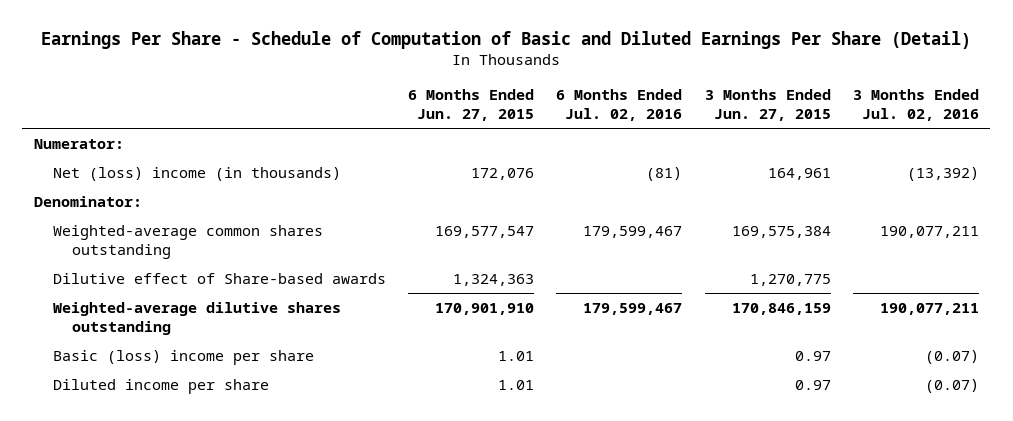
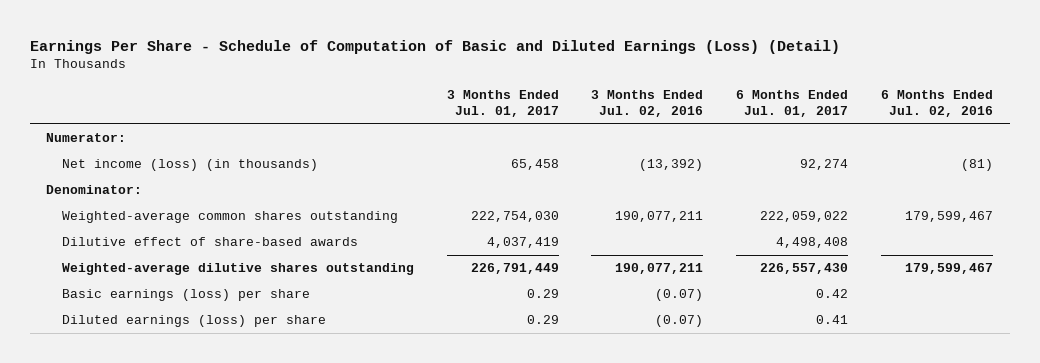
- Earnings Per Share - Schedule of Computation of Basic and Diluted Earnings Per Share (Detail)
+ Earnings Per Share - Schedule of Computation of Basic and Diluted Earnings (Loss) (Detail)
- | 6 Months Ended Jun. 27, 2015 | 6 Months Ended Jul. 02, 2016 | 3 Months Ended Jun. 27, 2015 | 3 Months Ended Jul. 02, 2016
+ | 3 Months Ended Jul. 01, 2017 | 3 Months Ended Jul. 02, 2016 | 6 Months Ended Jul. 01, 2017 | 6 Months Ended Jul. 02, 2016
- Net (loss) income (in thousands) | 172,076 | (81) | 164,961 | (13,392)
+ Net income (loss) (in thousands) | 65,458 | (13,392) | 92,274 | (81)
- Dilutive effect of Share-based awards | 1,324,363 | | 1,270,775 |
+ Dilutive effect of share-based awards | 4,037,419 | | 4,498,408 |
- Basic (loss) income per share | 1.01 | | 0.97 | (0.07)
- Diluted income per share | 1.01 | | 0.97 | (0.07)
+ Basic earnings (loss) per share | 0.29 | (0.07) | 0.42 |
+ Diluted earnings (loss) per share | 0.29 | (0.07) | 0.41 |

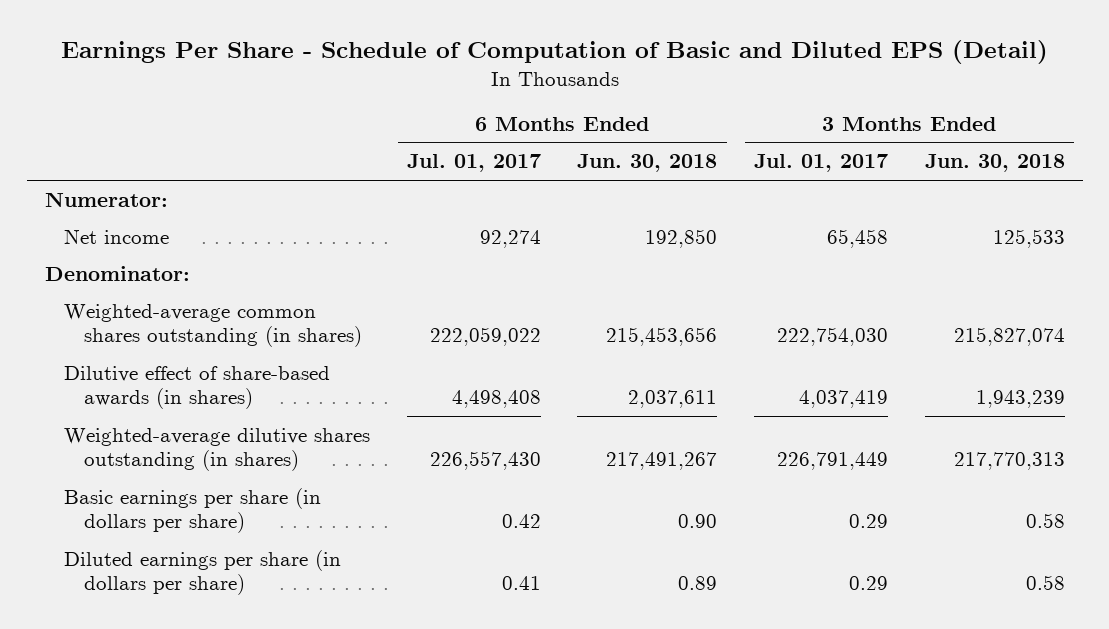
- Earnings Per Share - Schedule of Computation of Basic and Diluted Earnings (Loss) (Detail)
+ Earnings Per Share - Schedule of Computation of Basic and Diluted EPS (Detail)
- | 3 Months Ended Jul. 01, 2017 | 3 Months Ended Jul. 02, 2016 | 6 Months Ended Jul. 01, 2017 | 6 Months Ended Jul. 02, 2016
+ | 6 Months Ended Jul. 01, 2017 | 6 Months Ended Jun. 30, 2018 | 3 Months Ended Jul. 01, 2017 | 3 Months Ended Jun. 30, 2018
- Net income (loss) (in thousands) | 65,458 | (13,392) | 92,274 | (81)
+ Net income | 92,274 | 192,850 | 65,458 | 125,533
- Weighted-average common shares outstanding | 222,754,030 | 190,077,211 | 222,059,022 | 179,599,467
- Dilutive effect of share-based awards | 4,037,419 | | 4,498,408 |
- Weighted-average dilutive shares outstanding | 226,791,449 | 190,077,211 | 226,557,430 | 179,599,467
- Basic earnings (loss) per share | 0.29 | (0.07) | 0.42 |
- Diluted earnings (loss) per share | 0.29 | (0.07) | 0.41 |
+ Weighted-average common shares outstanding (in shares) | 222,059,022 | 215,453,656 | 222,754,030 | 215,827,074
+ Dilutive effect of share-based awards (in shares) | 4,498,408 | 2,037,611 | 4,037,419 | 1,943,239
+ Weighted-average dilutive shares outstanding (in shares) | 226,557,430 | 217,491,267 | 226,791,449 | 217,770,313
+ Basic earnings per share (in dollars per share) | 0.42 | 0.90 | 0.29 | 0.58
+ Diluted earnings per share (in dollars per share) | 0.41 | 0.89 | 0.29 | 0.58

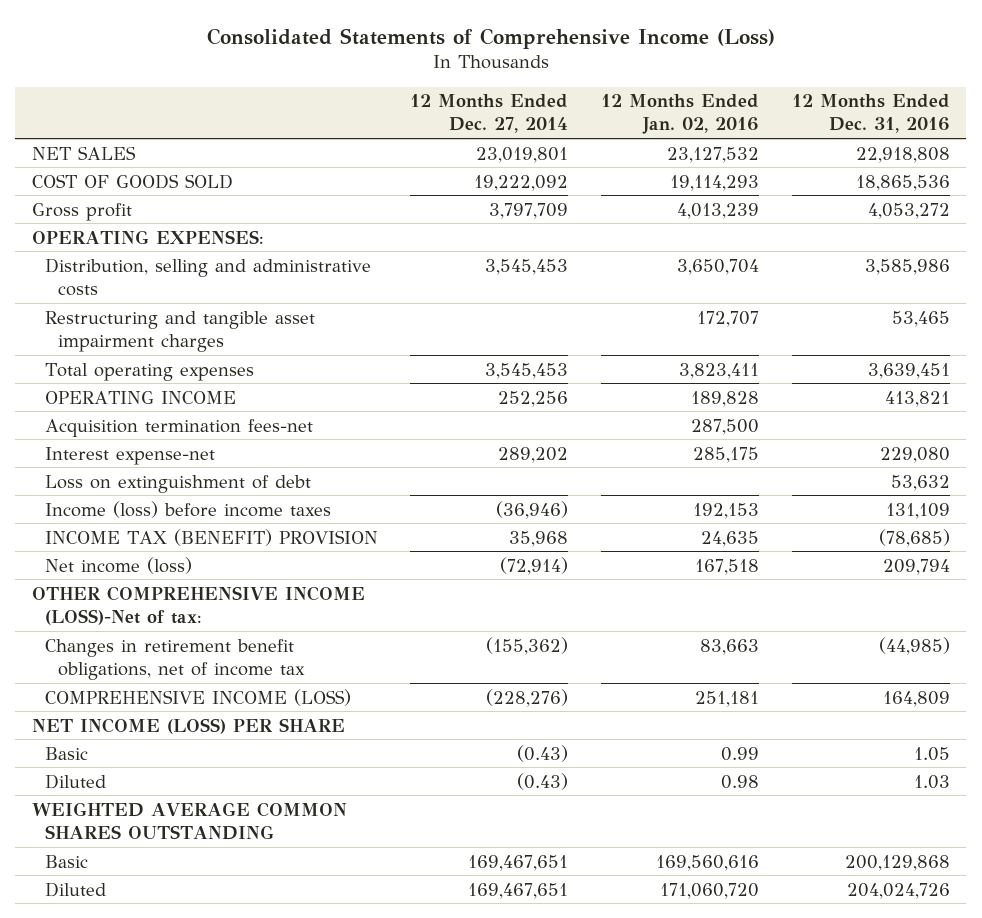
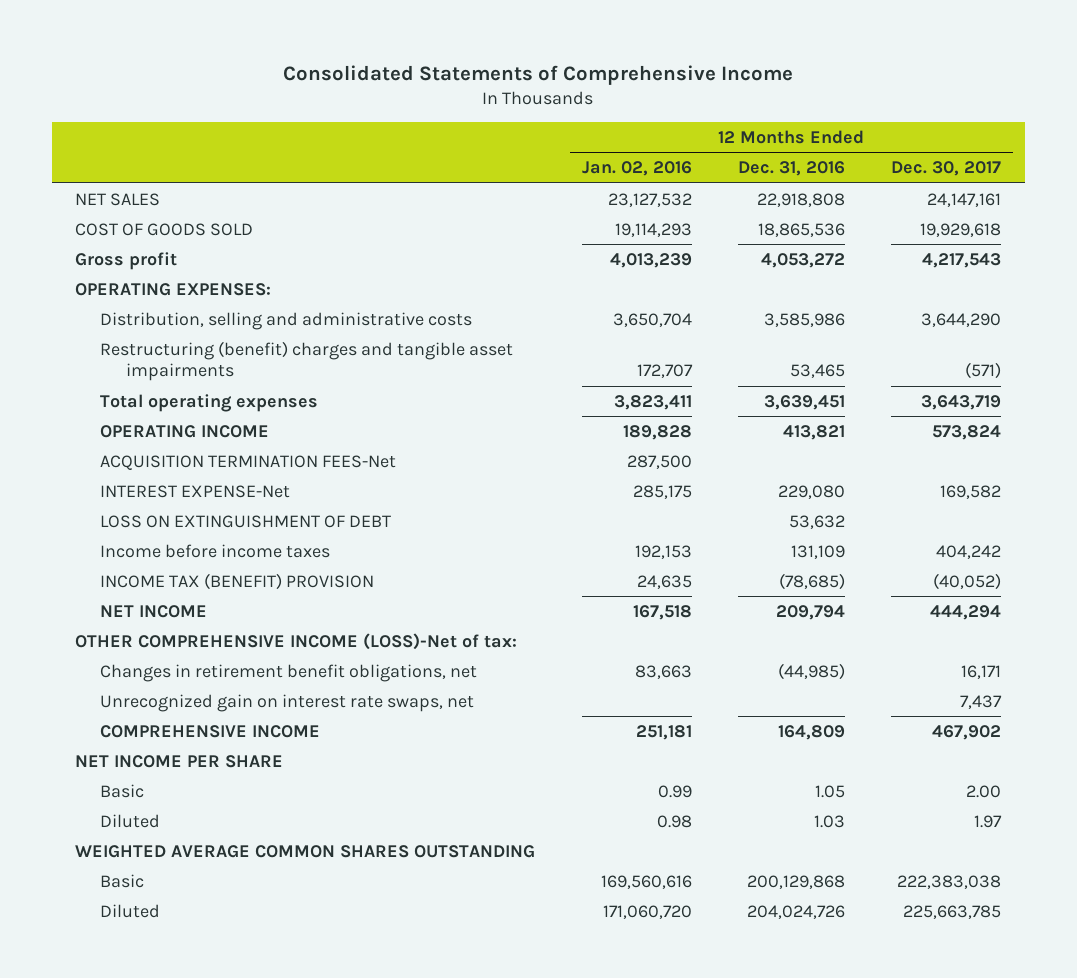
- Consolidated Statements of Comprehensive Income (Loss)
+ Consolidated Statements of Comprehensive Income
- | 12 Months Ended Dec. 27, 2014 | 12 Months Ended Jan. 02, 2016 | 12 Months Ended Dec. 31, 2016
+ | 12 Months Ended Jan. 02, 2016 | 12 Months Ended Dec. 31, 2016 | 12 Months Ended Dec. 30, 2017
- Restructuring and tangible asset impairment charges | | 172,707 | 53,465
+ Restructuring (benefit) charges and tangible asset impairments | 172,707 | 53,465 | (571)
- Acquisition termination fees-net | | 287,500 |
- Interest expense-net | 289,202 | 285,175 | 229,080
- Loss on extinguishment of debt | | | 53,632
- Income (loss) before income taxes | (36,946) | 192,153 | 131,109
+ ACQUISITION TERMINATION FEES-Net | 287,500 | |
+ INTEREST EXPENSE-Net | 285,175 | 229,080 | 169,582
+ LOSS ON EXTINGUISHMENT OF DEBT | | 53,632 |
+ Income before income taxes | 192,153 | 131,109 | 404,242
- Net income (loss) | (72,914) | 167,518 | 209,794
+ NET INCOME | 167,518 | 209,794 | 444,294
- Changes in retirement benefit obligations, net of income tax | (155,362) | 83,663 | (44,985)
- COMPREHENSIVE INCOME (LOSS) | (228,276) | 251,181 | 164,809
- NET INCOME (LOSS) PER SHARE
+ Changes in retirement benefit obligations, net | 83,663 | (44,985) | 16,171
+ Unrecognized gain on interest rate swaps, net | | | 7,437
+ COMPREHENSIVE INCOME | 251,181 | 164,809 | 467,902
+ NET INCOME PER SHARE

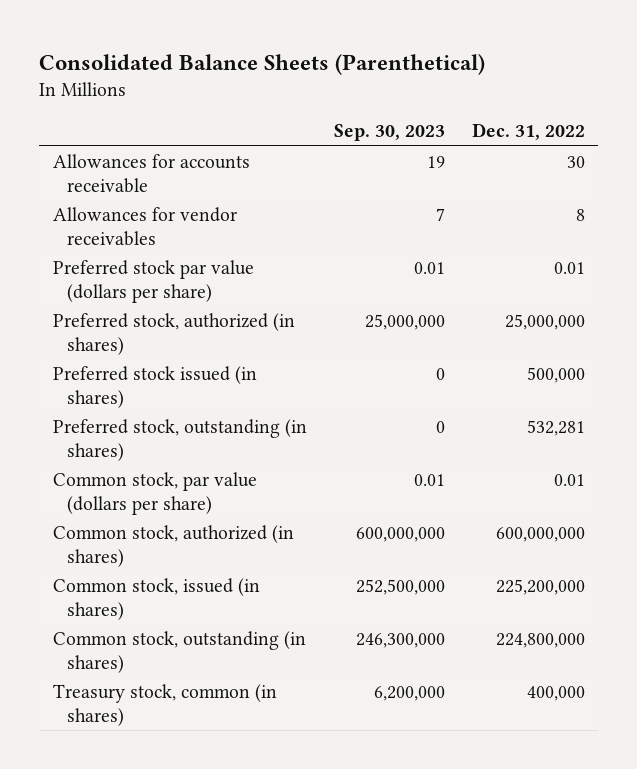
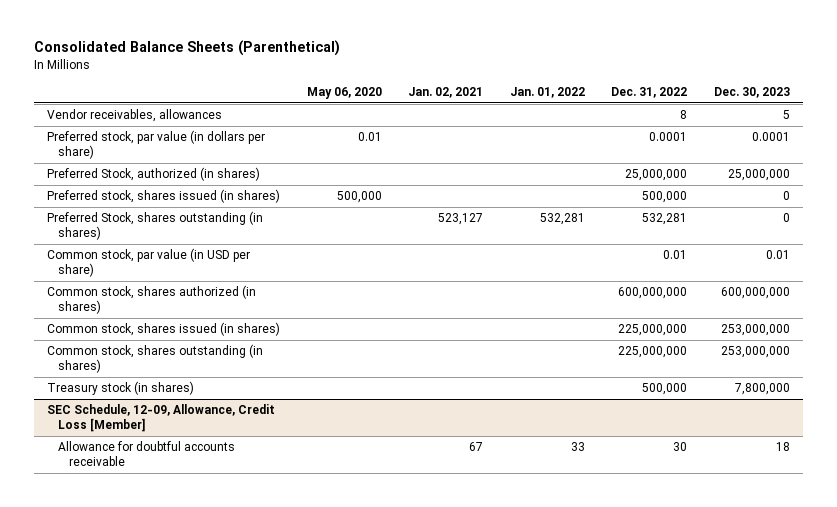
- | Sep. 30, 2023 | Dec. 31, 2022
+ | May 06, 2020 | Jan. 02, 2021 | Jan. 01, 2022 | Dec. 31, 2022 | Dec. 30, 2023
- Allowances for accounts receivable | 19 | 30
- Allowances for vendor receivables | 7 | 8
- Preferred stock par value (dollars per share) | 0.01 | 0.01
- Preferred stock, authorized (in shares) | 25,000,000 | 25,000,000
- Preferred stock issued (in shares) | 0 | 500,000
- Preferred stock, outstanding (in shares) | 0 | 532,281
- Common stock, par value (dollars per share) | 0.01 | 0.01
- Common stock, authorized (in shares) | 600,000,000 | 600,000,000
- Common stock, issued (in shares) | 252,500,000 | 225,200,000
- Common stock, outstanding (in shares) | 246,300,000 | 224,800,000
- Treasury stock, common (in shares) | 6,200,000 | 400,000
+ Vendor receivables, allowances | | | | 8 | 5
+ Preferred stock, par value (in dollars per share) | 0.01 | | | 0.0001 | 0.0001
+ Preferred Stock, authorized (in shares) | | | | 25,000,000 | 25,000,000
+ Preferred stock, shares issued (in shares) | 500,000 | | | 500,000 | 0
+ Preferred Stock, shares outstanding (in shares) | | 523,127 | 532,281 | 532,281 | 0
+ Common stock, par value (in USD per share) | | | | 0.01 | 0.01
+ Common stock, shares authorized (in shares) | | | | 600,000,000 | 600,000,000
+ Common stock, shares issued (in shares) | | | | 225,000,000 | 253,000,000
+ Common stock, shares outstanding (in shares) | | | | 225,000,000 | 253,000,000
+ Treasury stock (in shares) | | | | 500,000 | 7,800,000
+ SEC Schedule, 12-09, Allowance, Credit Loss [Member]
+ Allowance for doubtful accounts receivable | | 67 | 33 | 30 | 18

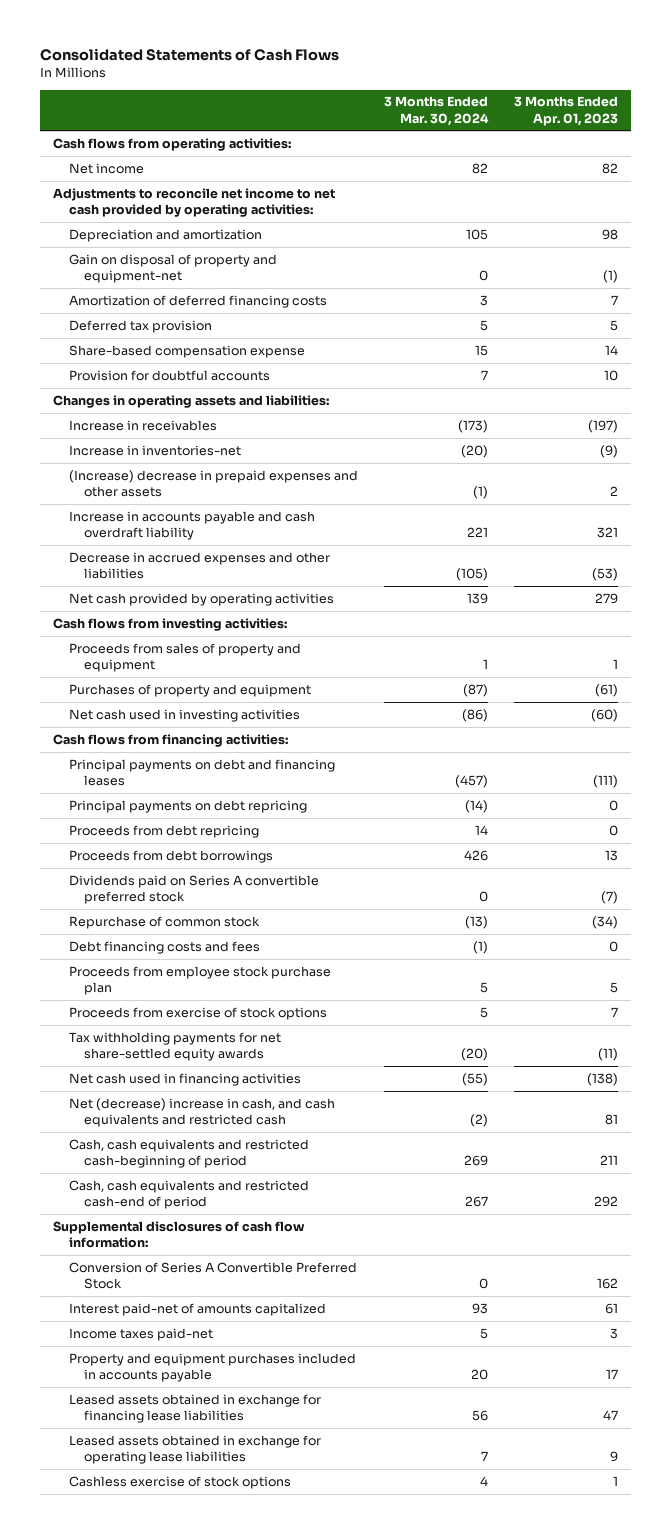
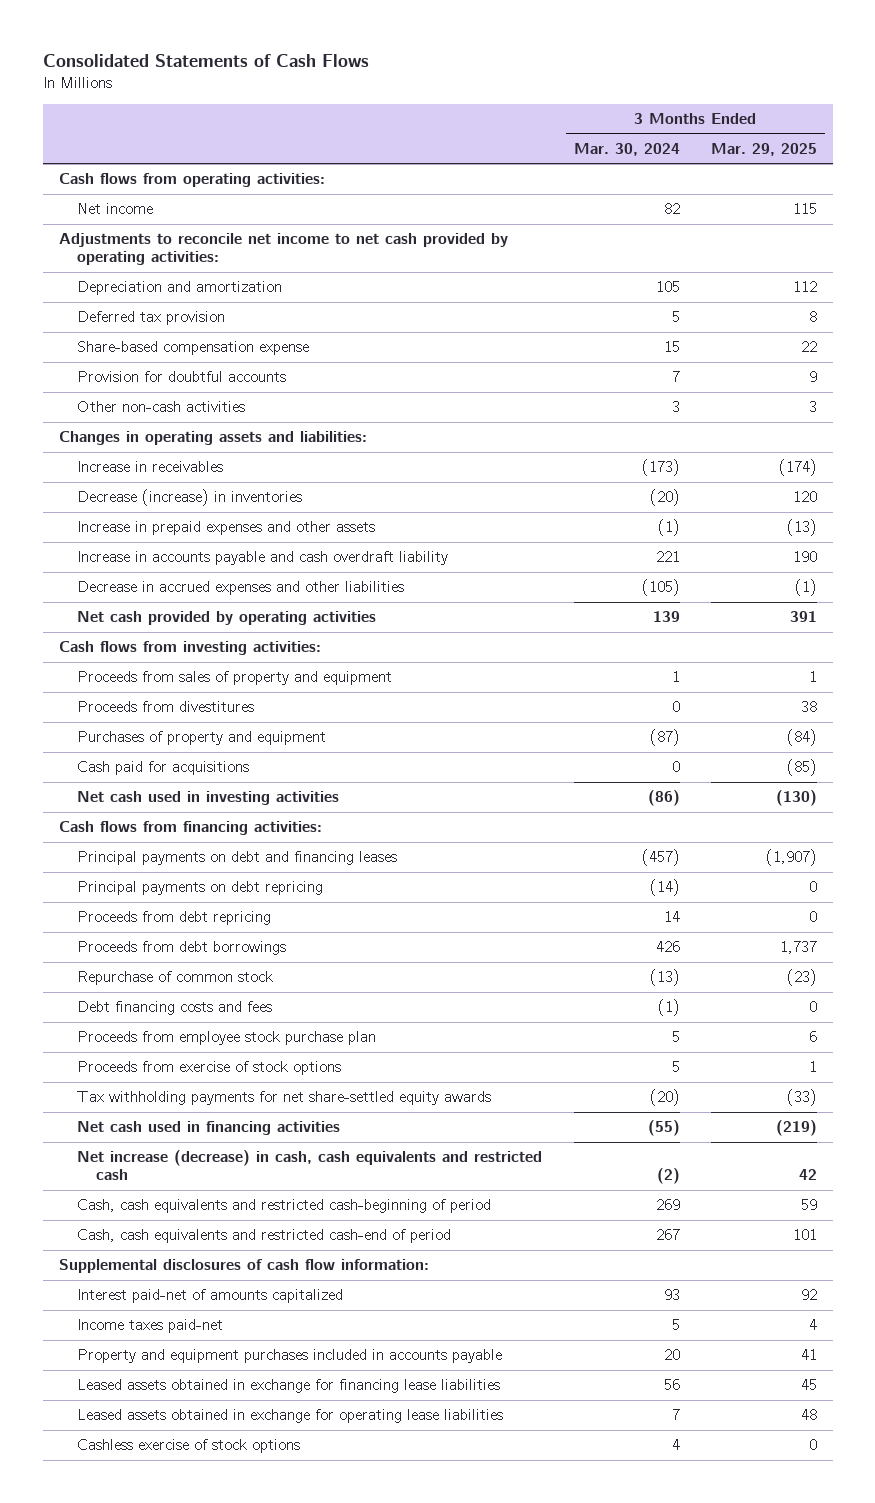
- | 3 Months Ended Mar. 30, 2024 | 3 Months Ended Apr. 01, 2023
+ | 3 Months Ended Mar. 30, 2024 | 3 Months Ended Mar. 29, 2025
- Gain on disposal of property and equipment-net | 0 | (1)
- Amortization of deferred financing costs | 3 | 7
+ Other non-cash activities | 3 | 3
- Increase in inventories-net | (20) | (9)
- (Increase) decrease in prepaid expenses and other assets | (1) | 2
+ Decrease (increase) in inventories | (20) | 120
+ Increase in prepaid expenses and other assets | (1) | (13)
+ Proceeds from divestitures | 0 | 38
+ Cash paid for acquisitions | 0 | (85)
- Dividends paid on Series A convertible preferred stock | 0 | (7)
- Net (decrease) increase in cash, and cash equivalents and restricted cash | (2) | 81
+ Net increase (decrease) in cash, cash equivalents and restricted cash | (2) | 42
- Conversion of Series A Convertible Preferred Stock | 0 | 162

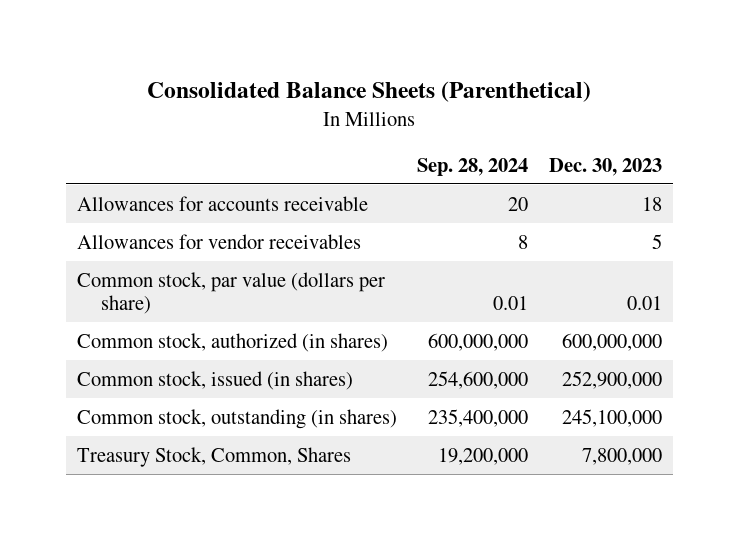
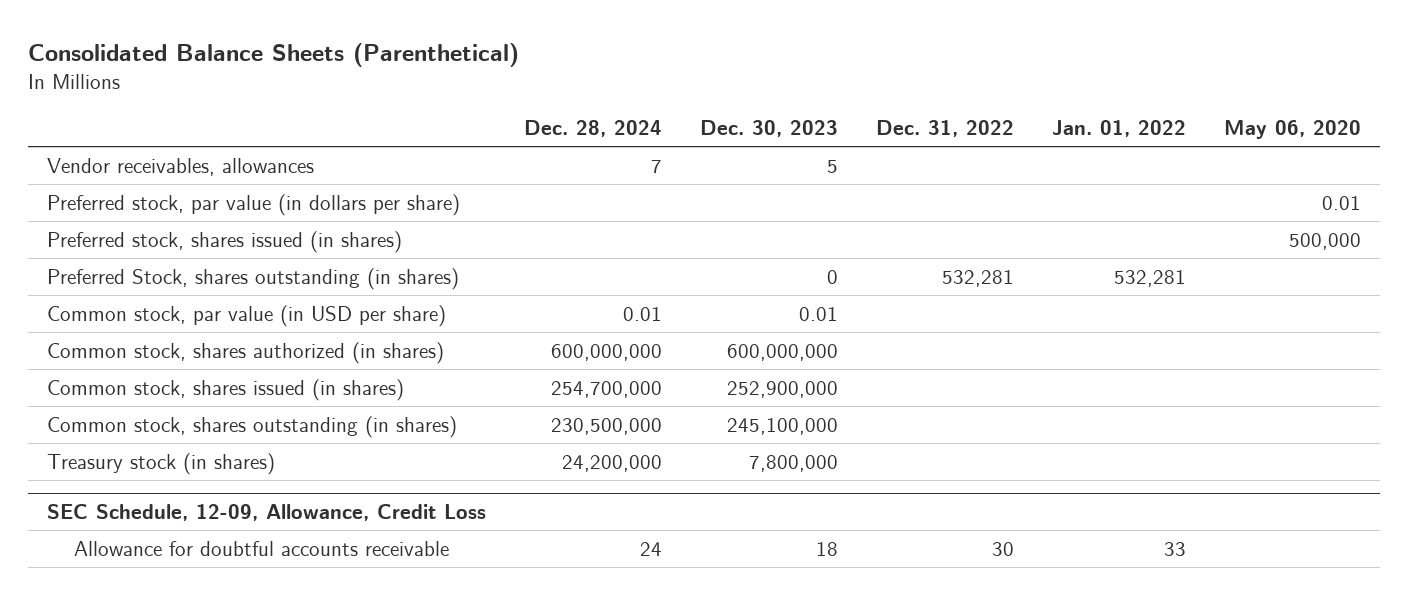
- | Sep. 28, 2024 | Dec. 30, 2023
+ | Dec. 28, 2024 | Dec. 30, 2023 | Dec. 31, 2022 | Jan. 01, 2022 | May 06, 2020
- Allowances for accounts receivable | 20 | 18
- Allowances for vendor receivables | 8 | 5
- Common stock, par value (dollars per share) | 0.01 | 0.01
- Common stock, authorized (in shares) | 600,000,000 | 600,000,000
- Common stock, issued (in shares) | 254,600,000 | 252,900,000
- Common stock, outstanding (in shares) | 235,400,000 | 245,100,000
- Treasury Stock, Common, Shares | 19,200,000 | 7,800,000
+ Vendor receivables, allowances | 7 | 5 | | |
+ Preferred stock, par value (in dollars per share) | | | | | 0.01
+ Preferred stock, shares issued (in shares) | | | | | 500,000
+ Preferred Stock, shares outstanding (in shares) | | 0 | 532,281 | 532,281 |
+ Common stock, par value (in USD per share) | 0.01 | 0.01 | | |
+ Common stock, shares authorized (in shares) | 600,000,000 | 600,000,000 | | |
+ Common stock, shares issued (in shares) | 254,700,000 | 252,900,000 | | |
+ Common stock, shares outstanding (in shares) | 230,500,000 | 245,100,000 | | |
+ Treasury stock (in shares) | 24,200,000 | 7,800,000 | | |
+ SEC Schedule, 12-09, Allowance, Credit Loss
+ Allowance for doubtful accounts receivable | 24 | 18 | 30 | 33 |

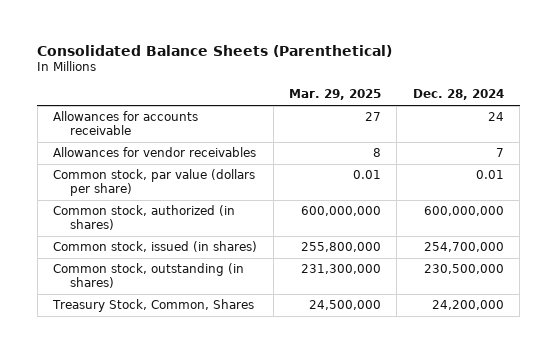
- | Dec. 28, 2024 | Dec. 30, 2023 | Dec. 31, 2022 | Jan. 01, 2022 | May 06, 2020
+ | Mar. 29, 2025 | Dec. 28, 2024
- Vendor receivables, allowances | 7 | 5 | | |
- Preferred stock, par value (in dollars per share) | | | | | 0.01
- Preferred stock, shares issued (in shares) | | | | | 500,000
- Preferred Stock, shares outstanding (in shares) | | 0 | 532,281 | 532,281 |
- Common stock, par value (in USD per share) | 0.01 | 0.01 | | |
- Common stock, shares authorized (in shares) | 600,000,000 | 600,000,000 | | |
- Common stock, shares issued (in shares) | 254,700,000 | 252,900,000 | | |
- Common stock, shares outstanding (in shares) | 230,500,000 | 245,100,000 | | |
- Treasury stock (in shares) | 24,200,000 | 7,800,000 | | |
- SEC Schedule, 12-09, Allowance, Credit Loss
- Allowance for doubtful accounts receivable | 24 | 18 | 30 | 33 |
+ Allowances for accounts receivable | 27 | 24
+ Allowances for vendor receivables | 8 | 7
+ Common stock, par value (dollars per share) | 0.01 | 0.01
+ Common stock, authorized (in shares) | 600,000,000 | 600,000,000
+ Common stock, issued (in shares) | 255,800,000 | 254,700,000
+ Common stock, outstanding (in shares) | 231,300,000 | 230,500,000
+ Treasury Stock, Common, Shares | 24,500,000 | 24,200,000

